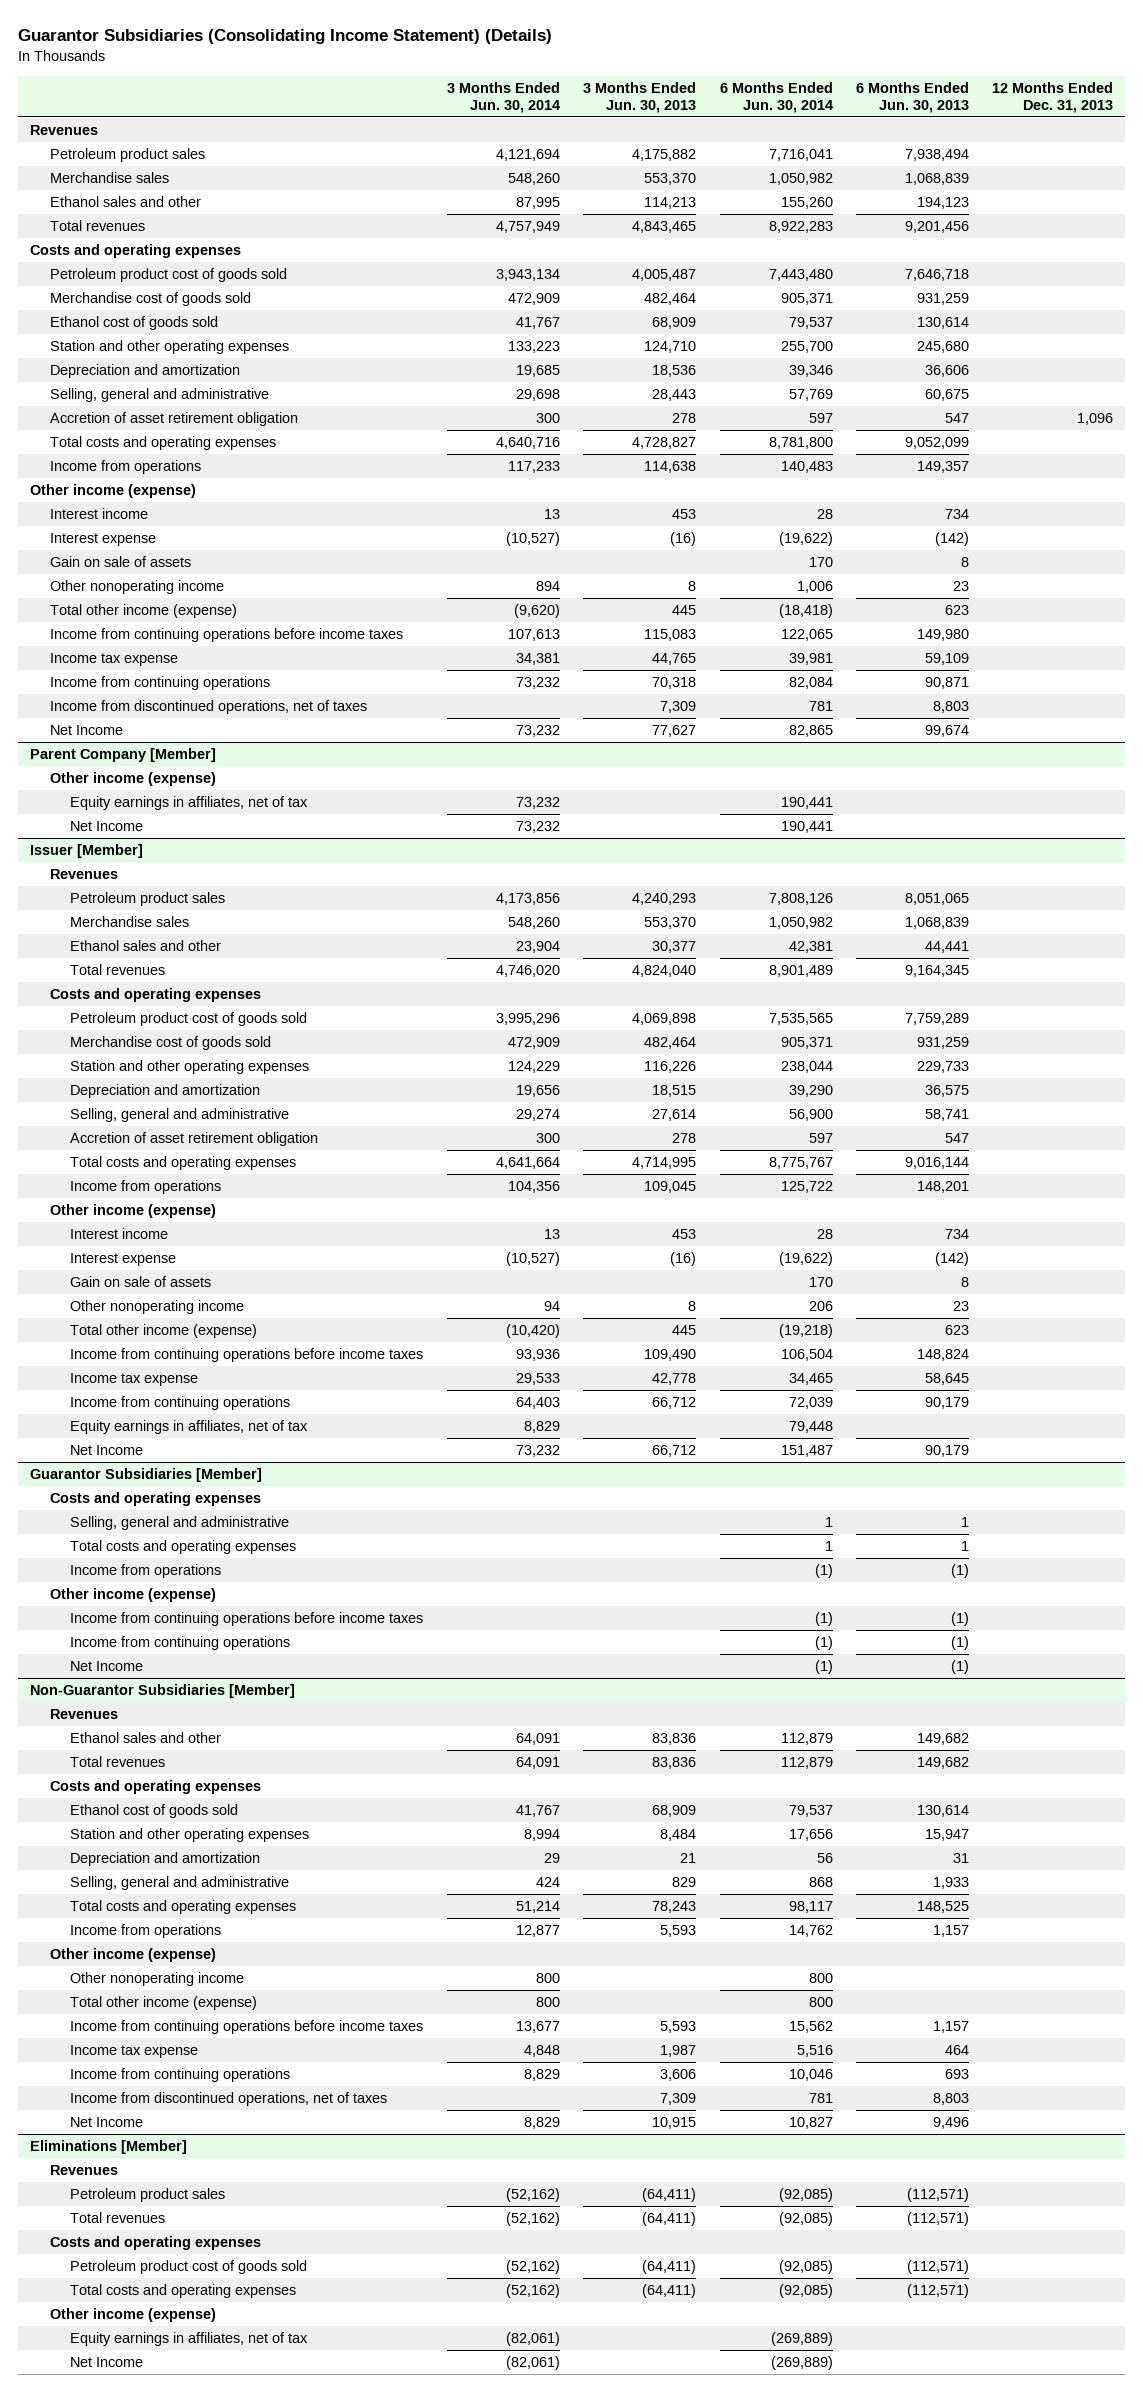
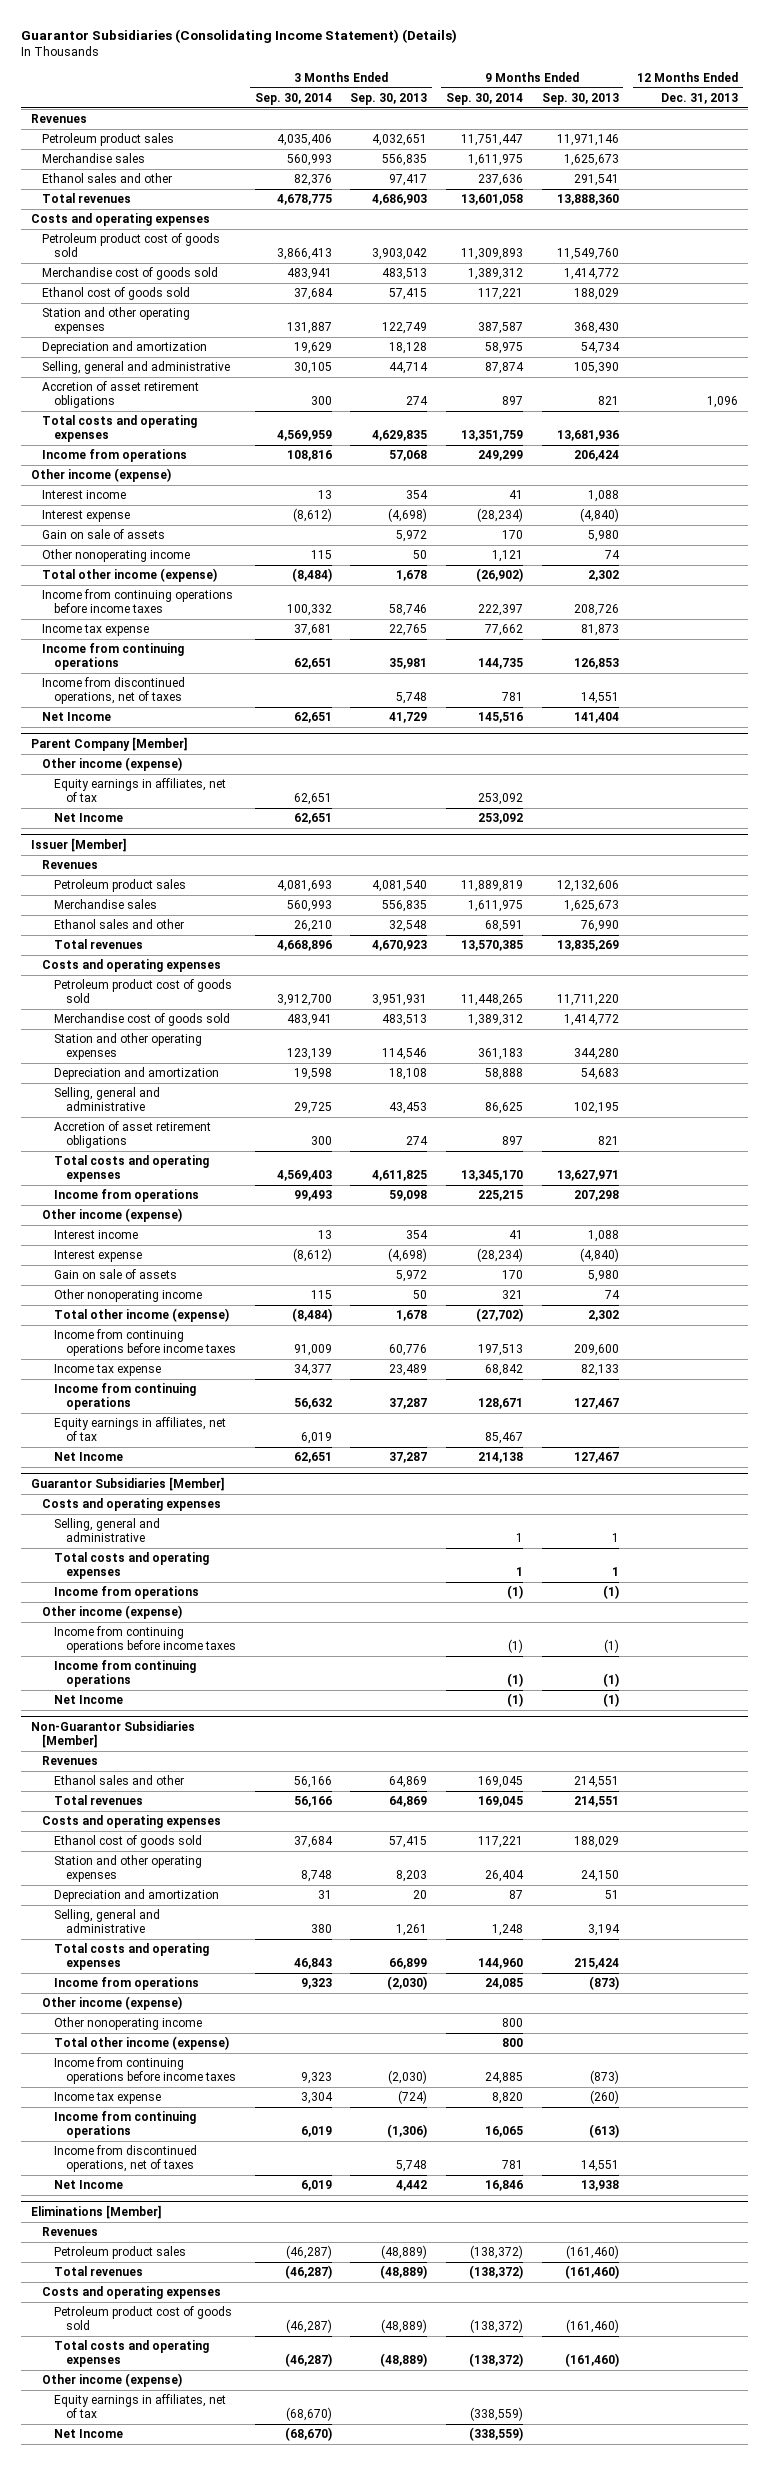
- | 3 Months Ended Jun. 30, 2014 | 3 Months Ended Jun. 30, 2013 | 6 Months Ended Jun. 30, 2014 | 6 Months Ended Jun. 30, 2013 | 12 Months Ended Dec. 31, 2013
+ | 3 Months Ended Sep. 30, 2014 | 3 Months Ended Sep. 30, 2013 | 9 Months Ended Sep. 30, 2014 | 9 Months Ended Sep. 30, 2013 | 12 Months Ended Dec. 31, 2013
- Accretion of asset retirement obligation | 300 | 278 | 597 | 547 | 1,096
+ Accretion of asset retirement obligations | 300 | 274 | 897 | 821 | 1,096
@ Issuer [Member]
- Accretion of asset retirement obligation | 300 | 278 | 597 | 547 |
+ Accretion of asset retirement obligations | 300 | 274 | 897 | 821 |

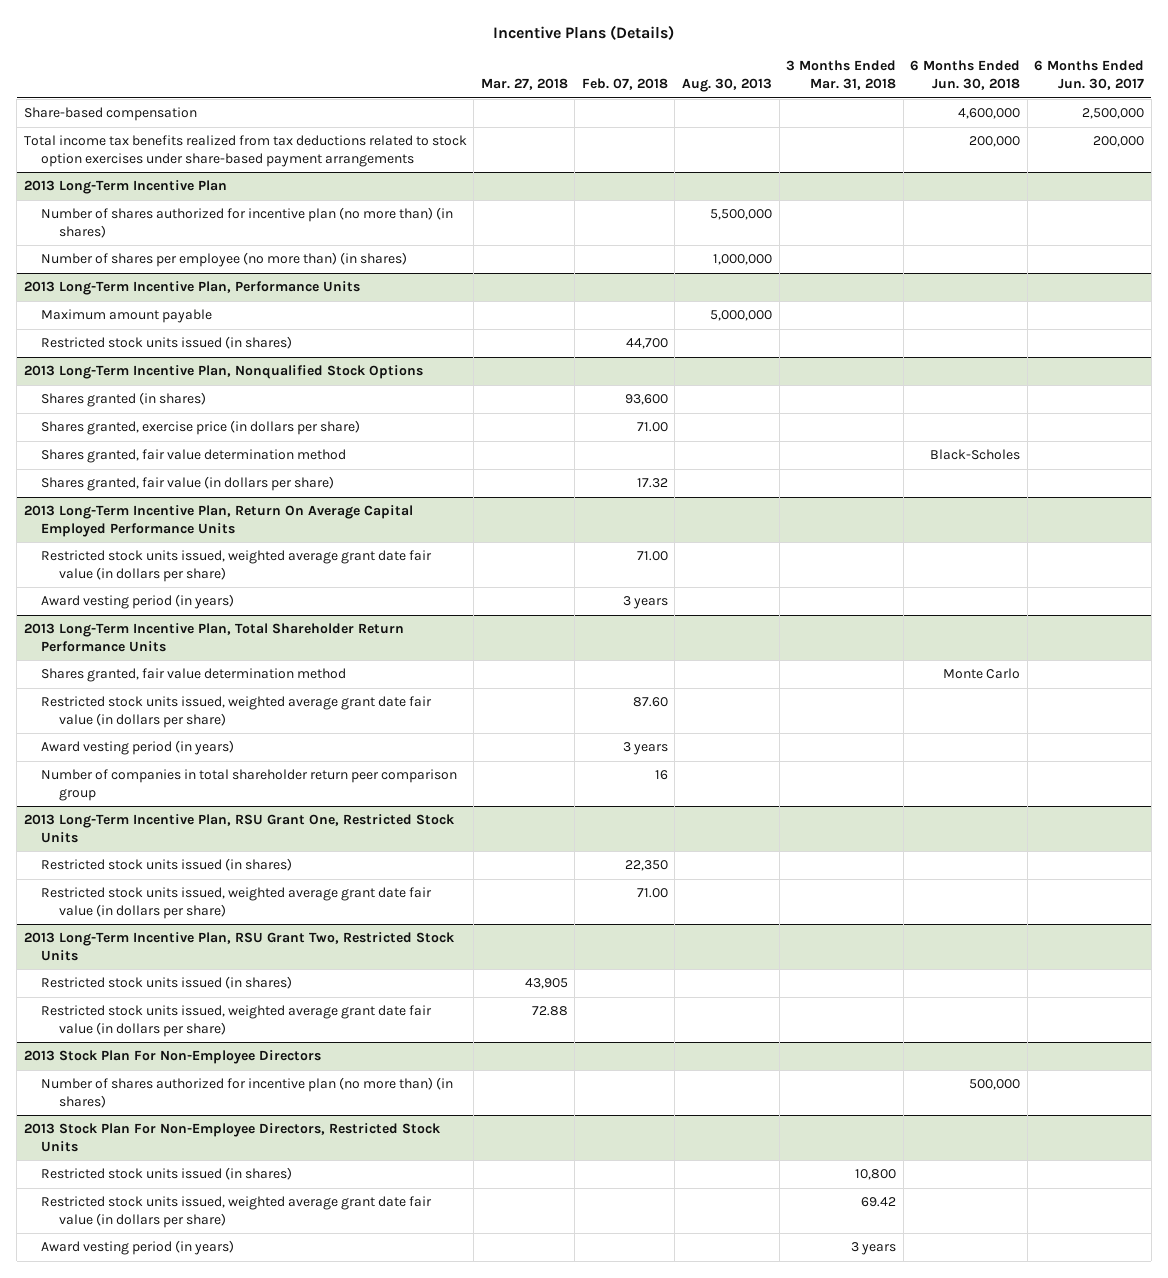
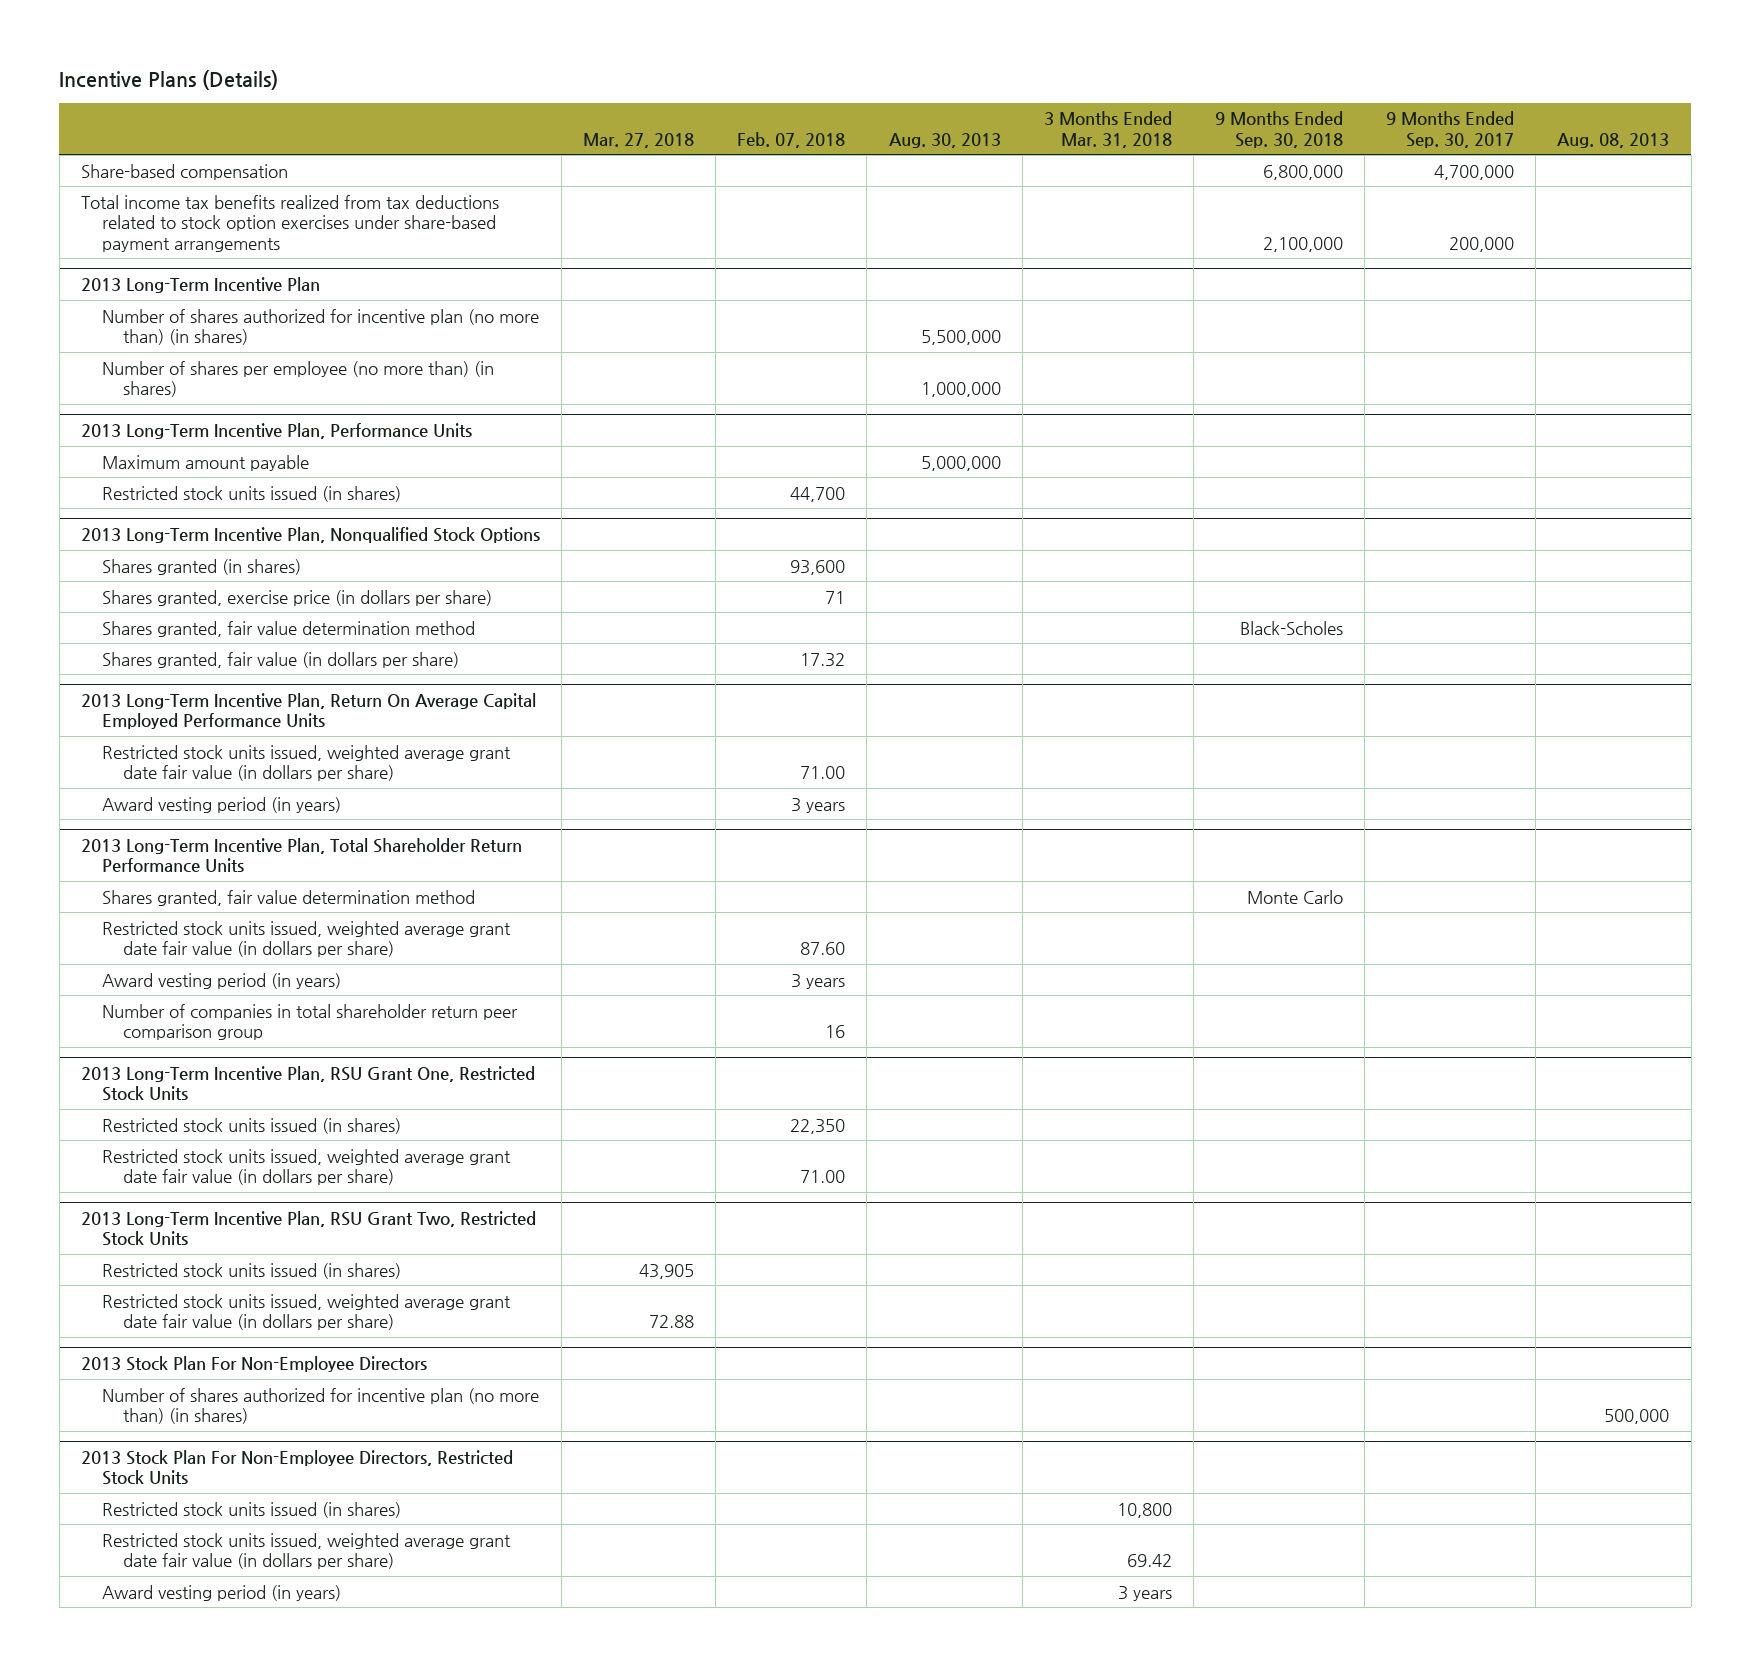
- | Mar. 27, 2018 | Feb. 07, 2018 | Aug. 30, 2013 | 3 Months Ended Mar. 31, 2018 | 6 Months Ended Jun. 30, 2018 | 6 Months Ended Jun. 30, 2017
+ | Mar. 27, 2018 | Feb. 07, 2018 | Aug. 30, 2013 | 3 Months Ended Mar. 31, 2018 | 9 Months Ended Sep. 30, 2018 | 9 Months Ended Sep. 30, 2017 | Aug. 08, 2013
@ 2013 Long-Term Incentive Plan, Nonqualified Stock Options
- Shares granted, exercise price (in dollars per share) | | 71.00 | | | |
+ Shares granted, exercise price (in dollars per share) | | 71 | | | | |

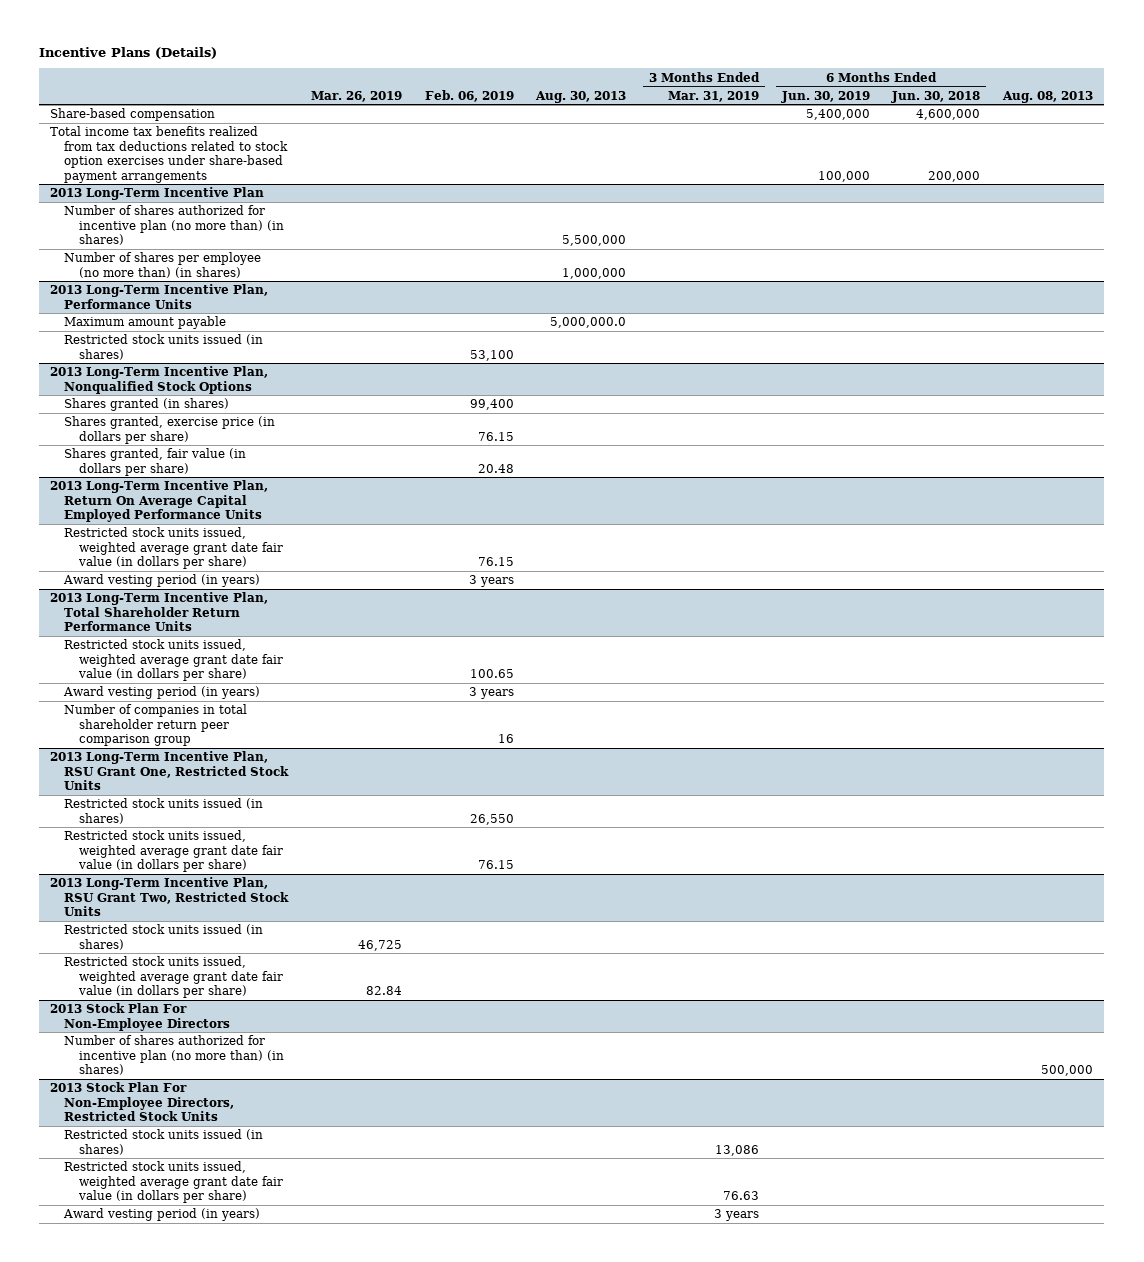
- | Mar. 27, 2018 | Feb. 07, 2018 | Aug. 30, 2013 | 3 Months Ended Mar. 31, 2018 | 9 Months Ended Sep. 30, 2018 | 9 Months Ended Sep. 30, 2017 | Aug. 08, 2013
+ | Mar. 26, 2019 | Feb. 06, 2019 | Aug. 30, 2013 | 3 Months Ended Mar. 31, 2019 | 6 Months Ended Jun. 30, 2019 | 6 Months Ended Jun. 30, 2018 | Aug. 08, 2013
@ 2013 Long-Term Incentive Plan, Performance Units
- Maximum amount payable | | | 5,000,000 | | | |
+ Maximum amount payable | | | 5,000,000.0 | | | |
@ 2013 Long-Term Incentive Plan, Nonqualified Stock Options
- Shares granted, fair value determination method | | | | | Black-Scholes | |
@ 2013 Long-Term Incentive Plan, Total Shareholder Return Performance Units
- Shares granted, fair value determination method | | | | | Monte Carlo | |

